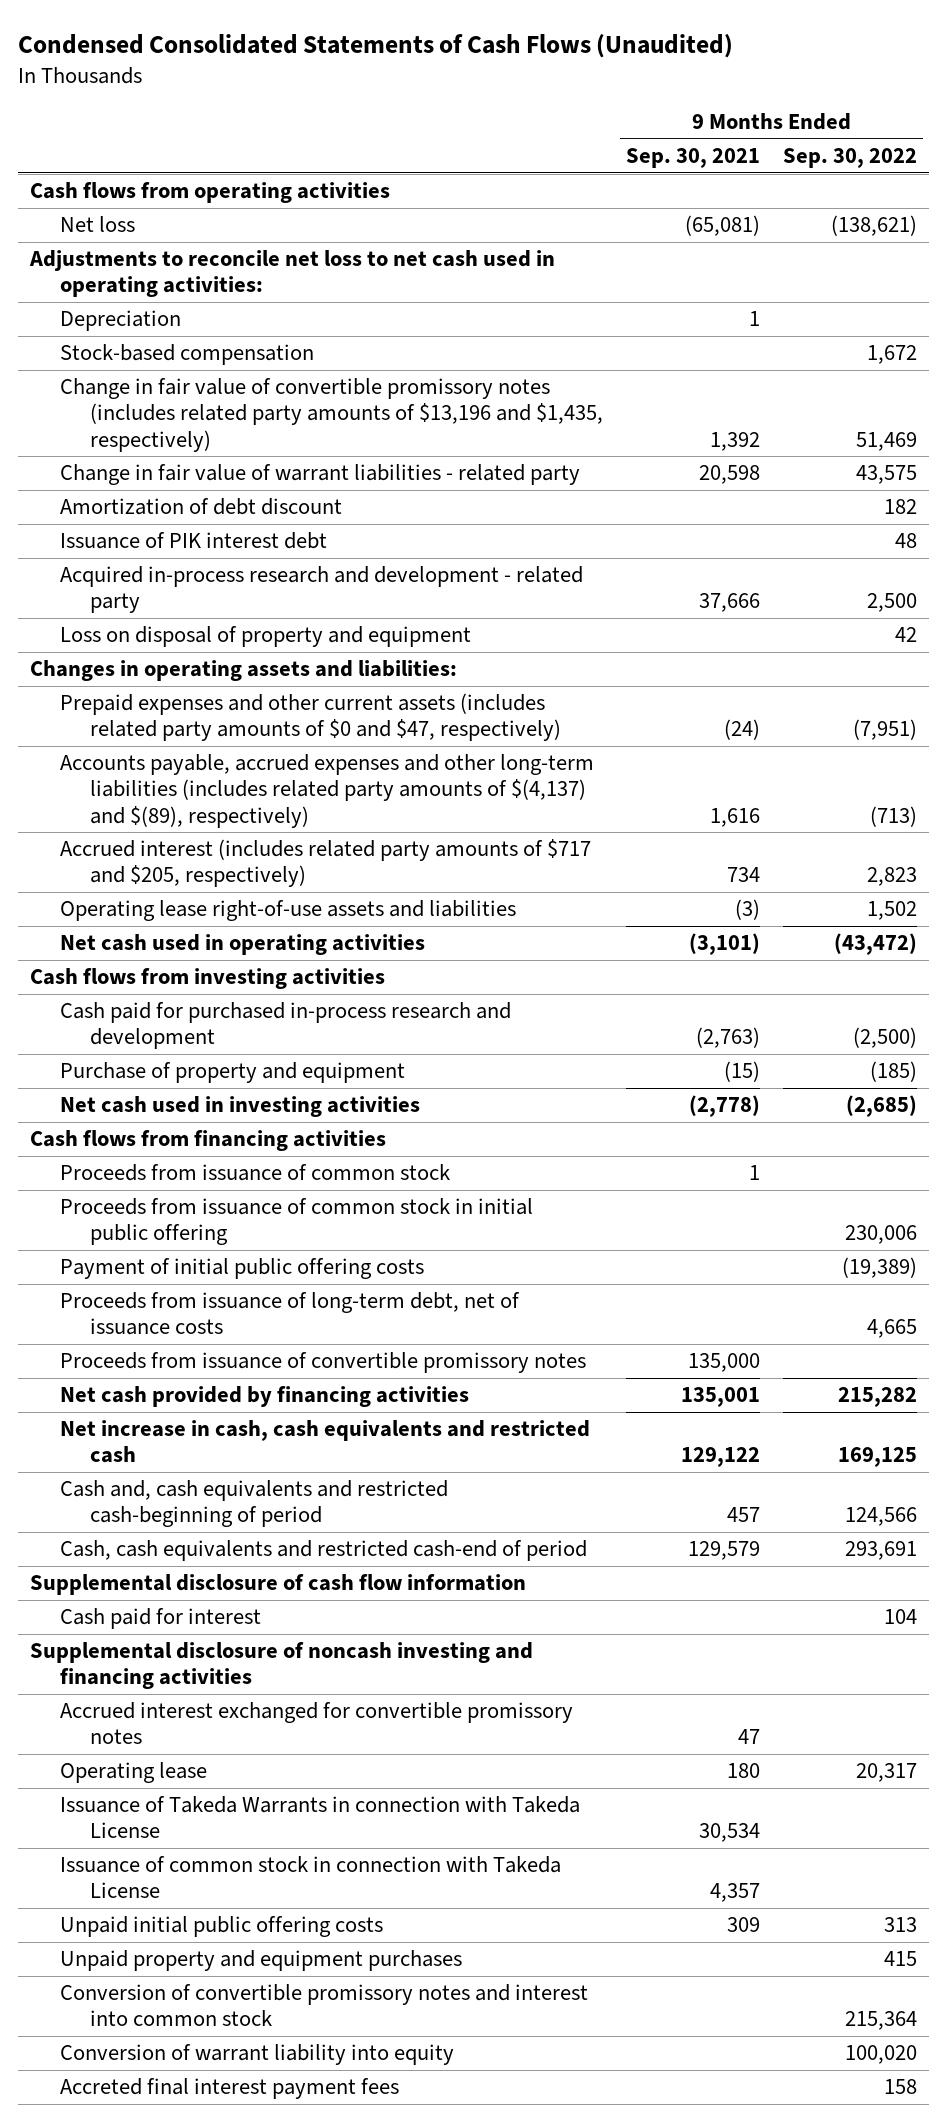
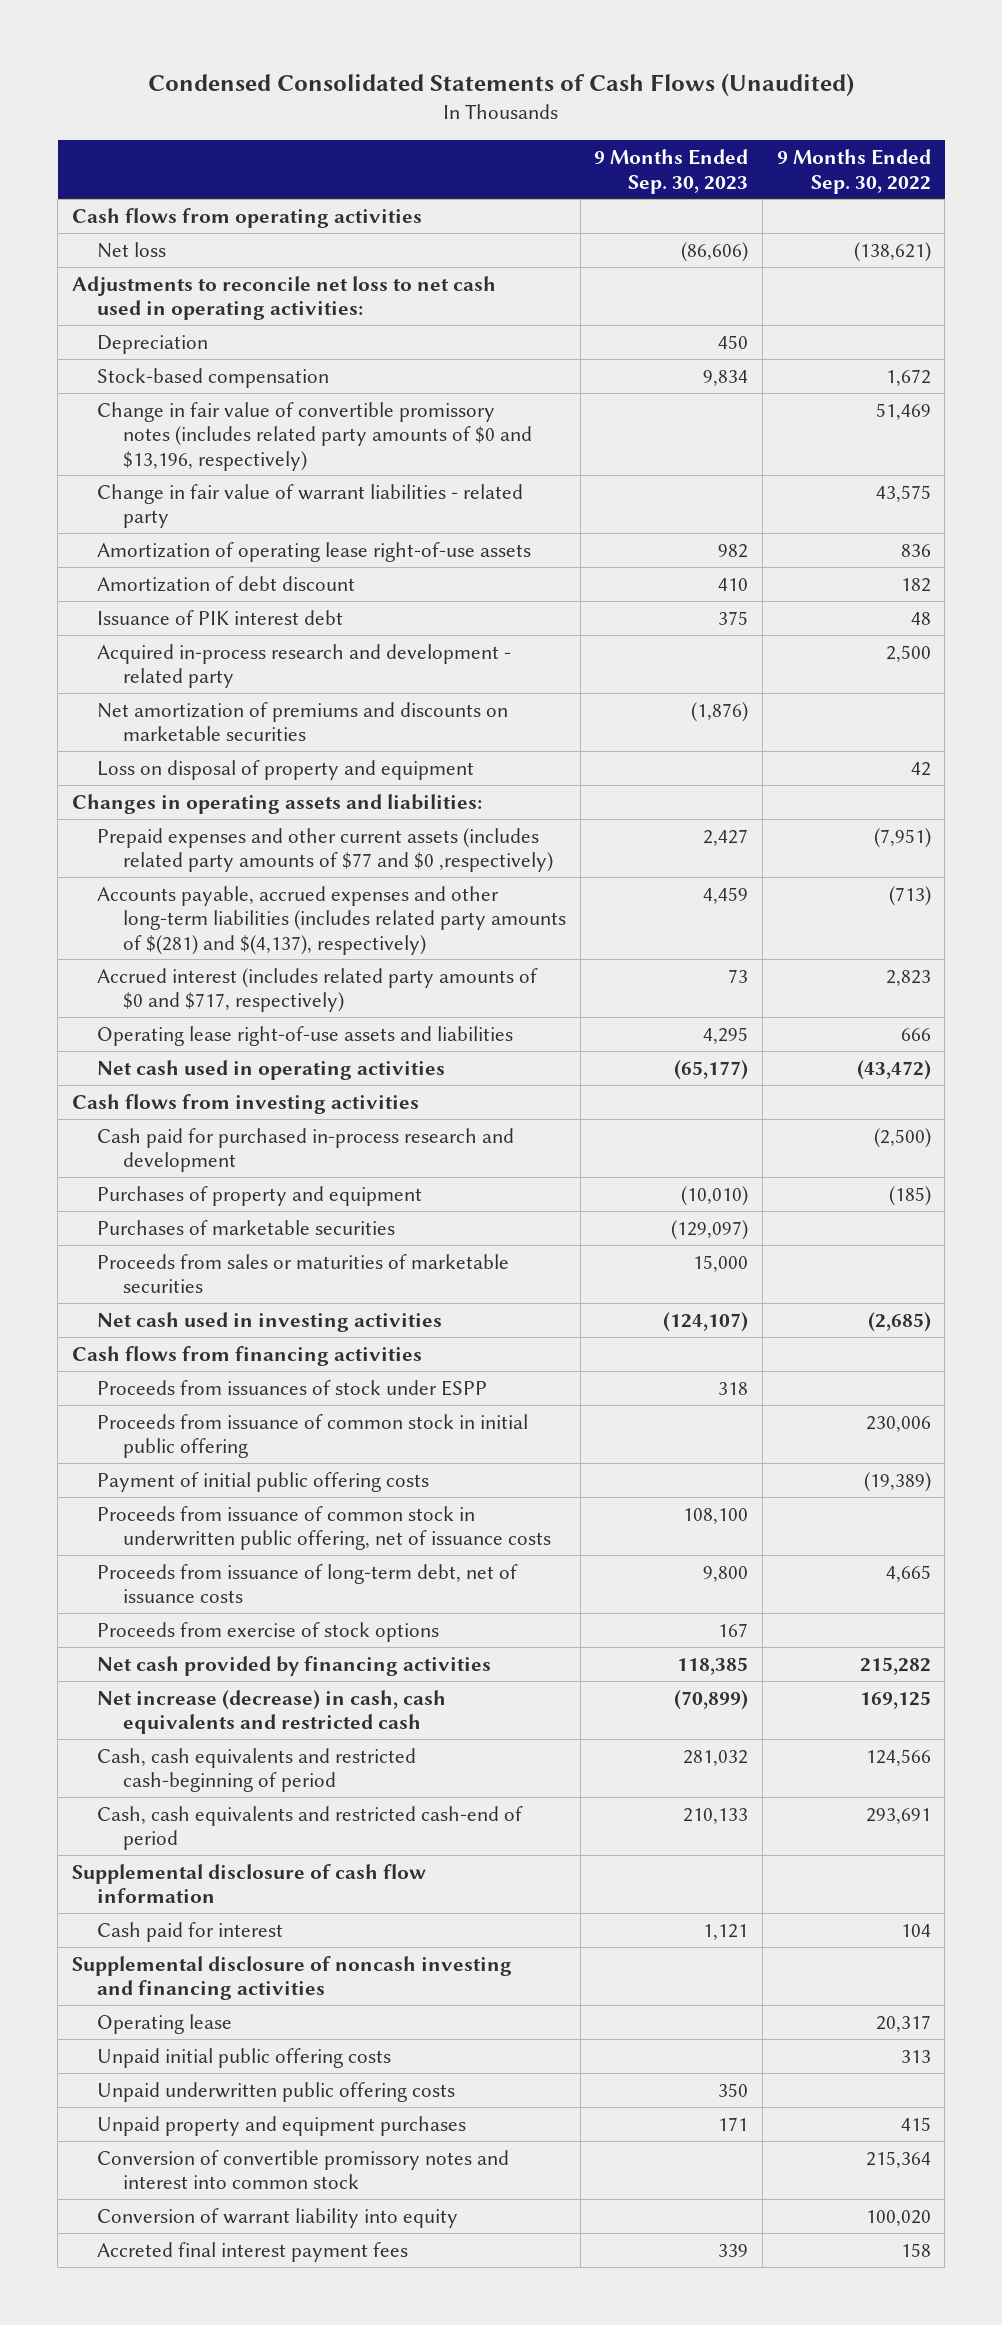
- | 9 Months Ended Sep. 30, 2021 | 9 Months Ended Sep. 30, 2022
+ | 9 Months Ended Sep. 30, 2023 | 9 Months Ended Sep. 30, 2022
- Change in fair value of convertible promissory notes (includes related party amounts of $13,196 and $1,435, respectively) | 1,392 | 51,469
+ Change in fair value of convertible promissory notes (includes related party amounts of $0 and $13,196, respectively) | | 51,469
+ Amortization of operating lease right-of-use assets | 982 | 836
+ Net amortization of premiums and discounts on marketable securities | (1,876) |
- Prepaid expenses and other current assets (includes related party amounts of $0 and $47, respectively) | (24) | (7,951)
- Accounts payable, accrued expenses and other long-term liabilities (includes related party amounts of $(4,137) and $(89), respectively) | 1,616 | (713)
- Accrued interest (includes related party amounts of $717 and $205, respectively) | 734 | 2,823
- Operating lease right-of-use assets and liabilities | (3) | 1,502
+ Prepaid expenses and other current assets (includes related party amounts of $77 and $0 ,respectively) | 2,427 | (7,951)
+ Accounts payable, accrued expenses and other long-term liabilities (includes related party amounts of $(281) and $(4,137), respectively) | 4,459 | (713)
+ Accrued interest (includes related party amounts of $0 and $717, respectively) | 73 | 2,823
+ Operating lease right-of-use assets and liabilities | 4,295 | 666
- Purchase of property and equipment | (15) | (185)
+ Purchases of property and equipment | (10,010) | (185)
+ Purchases of marketable securities | (129,097) |
+ Proceeds from sales or maturities of marketable securities | 15,000 |
- Proceeds from issuance of common stock | 1 |
+ Proceeds from issuances of stock under ESPP | 318 |
+ Proceeds from issuance of common stock in underwritten public offering, net of issuance costs | 108,100 |
- Proceeds from issuance of convertible promissory notes | 135,000 |
+ Proceeds from exercise of stock options | 167 |
- Net increase in cash, cash equivalents and restricted cash | 129,122 | 169,125
- Cash and, cash equivalents and restricted cash-beginning of period | 457 | 124,566
+ Net increase (decrease) in cash, cash equivalents and restricted cash | (70,899) | 169,125
+ Cash, cash equivalents and restricted cash-beginning of period | 281,032 | 124,566
- Accrued interest exchanged for convertible promissory notes | 47 |
- Issuance of Takeda Warrants in connection with Takeda License | 30,534 |
- Issuance of common stock in connection with Takeda License | 4,357 |
+ Unpaid underwritten public offering costs | 350 |

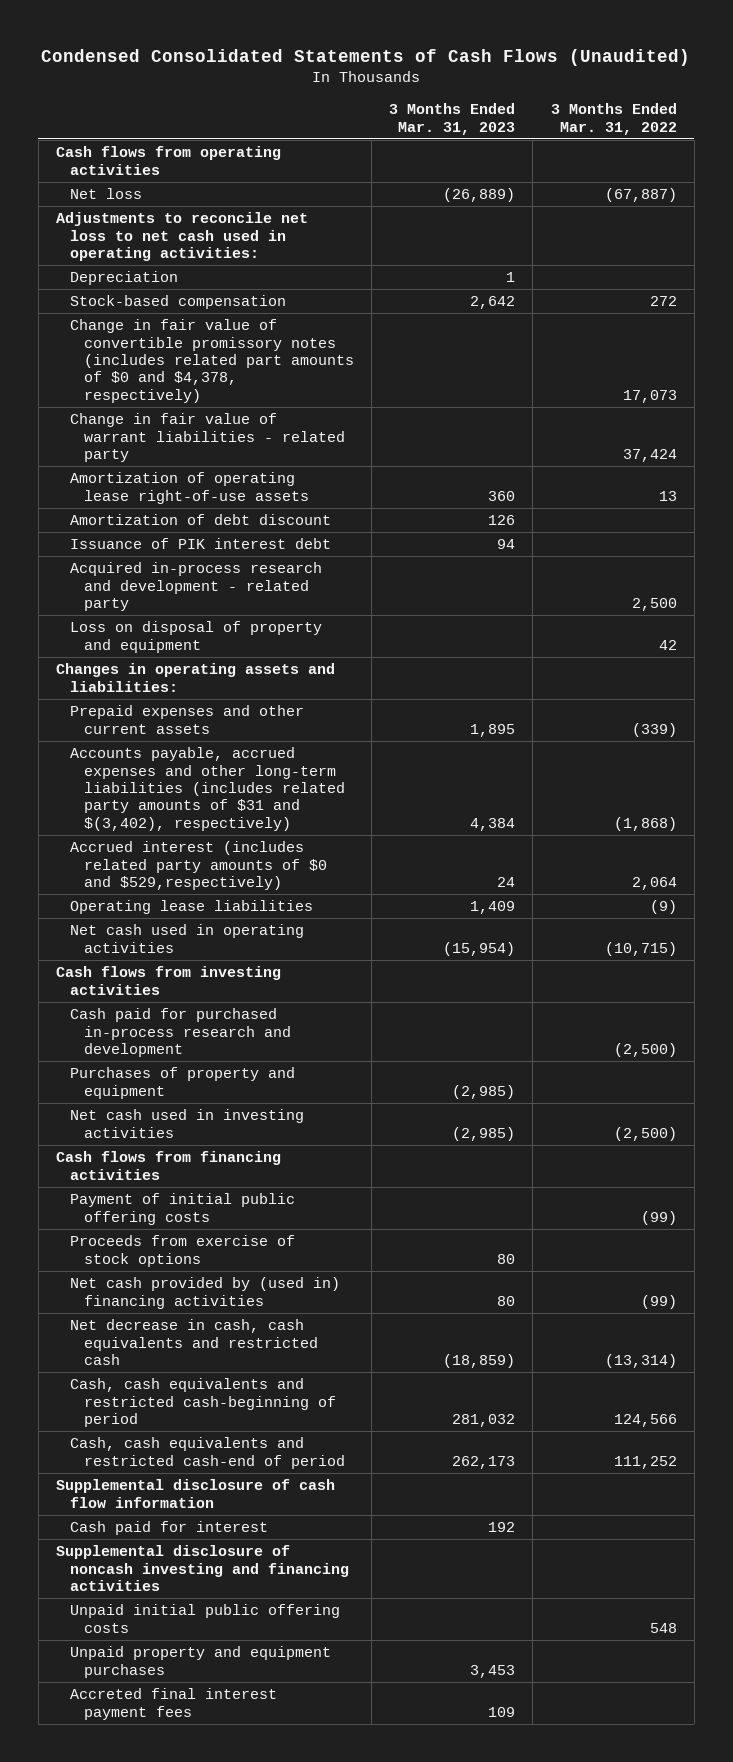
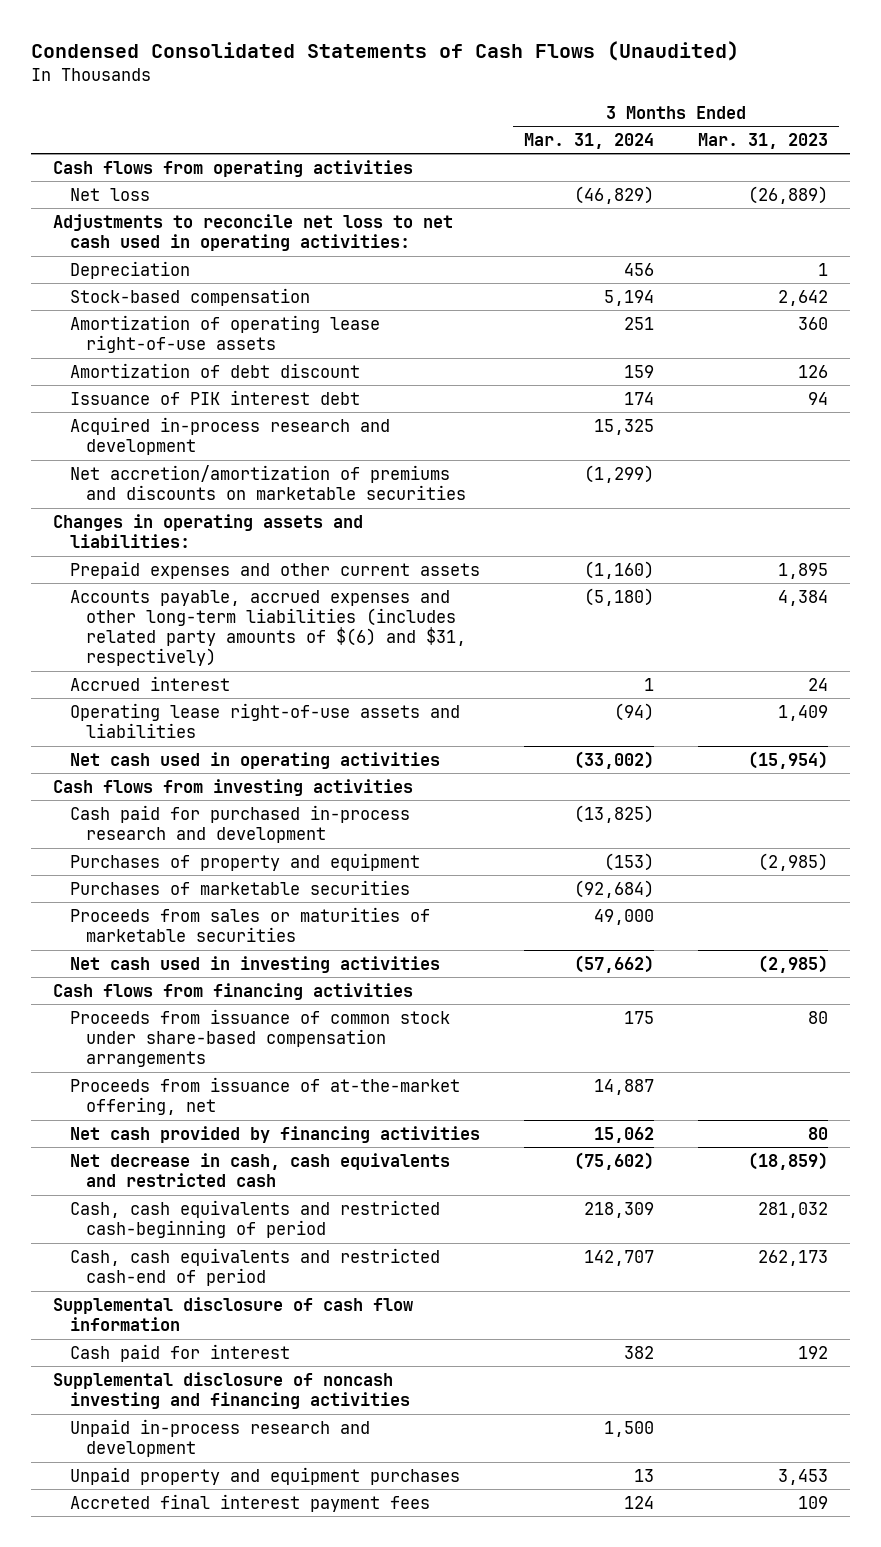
- | 3 Months Ended Mar. 31, 2023 | 3 Months Ended Mar. 31, 2022
+ | 3 Months Ended Mar. 31, 2024 | 3 Months Ended Mar. 31, 2023
- Change in fair value of convertible promissory notes (includes related part amounts of $0 and $4,378, respectively) | | 17,073
- Change in fair value of warrant liabilities - related party | | 37,424
- Acquired in-process research and development - related party | | 2,500
- Loss on disposal of property and equipment | | 42
+ Acquired in-process research and development | 15,325 |
+ Net accretion/amortization of premiums and discounts on marketable securities | (1,299) |
- Accounts payable, accrued expenses and other long-term liabilities (includes related party amounts of $31 and $(3,402), respectively) | 4,384 | (1,868)
- Accrued interest (includes related party amounts of $0 and $529,respectively) | 24 | 2,064
- Operating lease liabilities | 1,409 | (9)
+ Accounts payable, accrued expenses and other long-term liabilities (includes related party amounts of $(6) and $31, respectively) | (5,180) | 4,384
+ Accrued interest | 1 | 24
+ Operating lease right-of-use assets and liabilities | (94) | 1,409
+ Purchases of marketable securities | (92,684) |
+ Proceeds from sales or maturities of marketable securities | 49,000 |
- Payment of initial public offering costs | | (99)
- Proceeds from exercise of stock options | 80 |
- Net cash provided by (used in) financing activities | 80 | (99)
+ Proceeds from issuance of common stock under share-based compensation arrangements | 175 | 80
+ Proceeds from issuance of at-the-market offering, net | 14,887 |
+ Net cash provided by financing activities | 15,062 | 80
- Unpaid initial public offering costs | | 548
+ Unpaid in-process research and development | 1,500 |

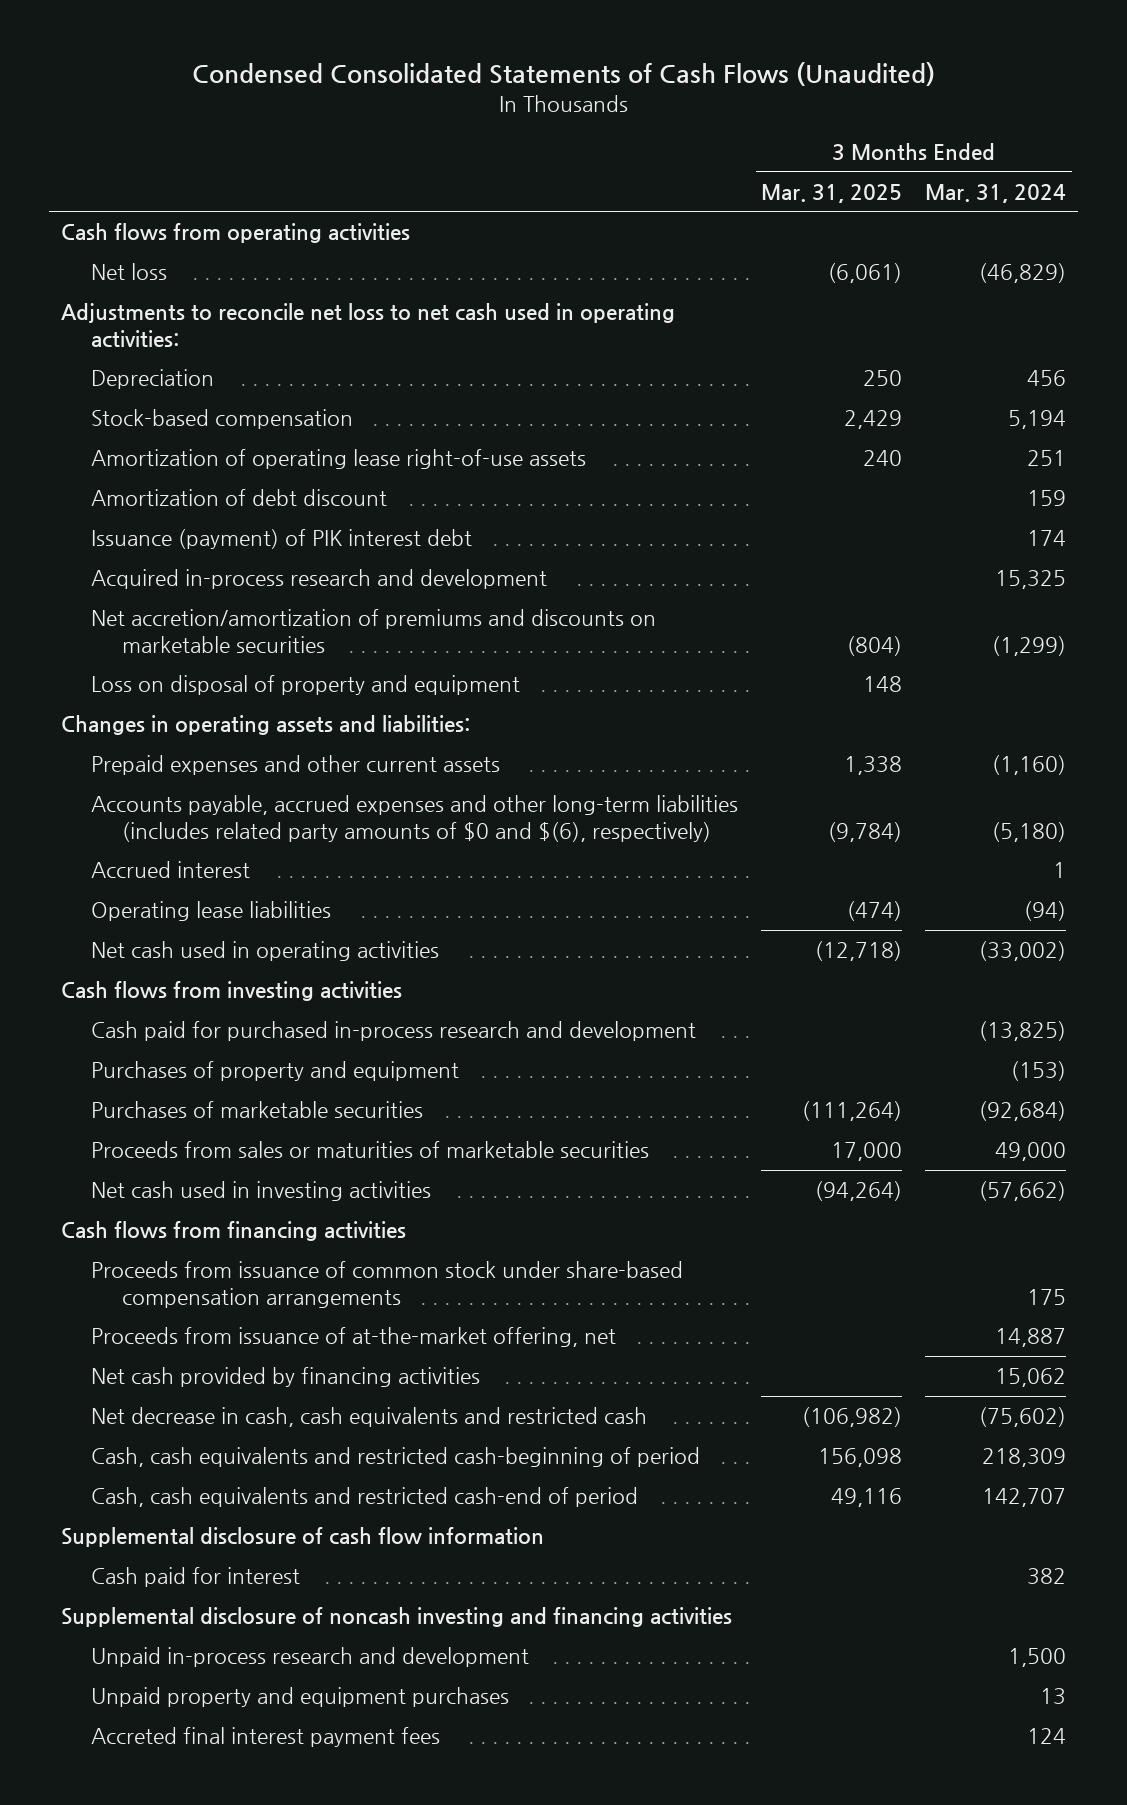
- | 3 Months Ended Mar. 31, 2024 | 3 Months Ended Mar. 31, 2023
+ | 3 Months Ended Mar. 31, 2025 | 3 Months Ended Mar. 31, 2024
- Issuance of PIK interest debt | 174 | 94
+ Issuance (payment) of PIK interest debt | | 174
+ Loss on disposal of property and equipment | 148 |
- Accounts payable, accrued expenses and other long-term liabilities (includes related party amounts of $(6) and $31, respectively) | (5,180) | 4,384
+ Accounts payable, accrued expenses and other long-term liabilities (includes related party amounts of $0 and $(6), respectively) | (9,784) | (5,180)
- Operating lease right-of-use assets and liabilities | (94) | 1,409
+ Operating lease liabilities | (474) | (94)

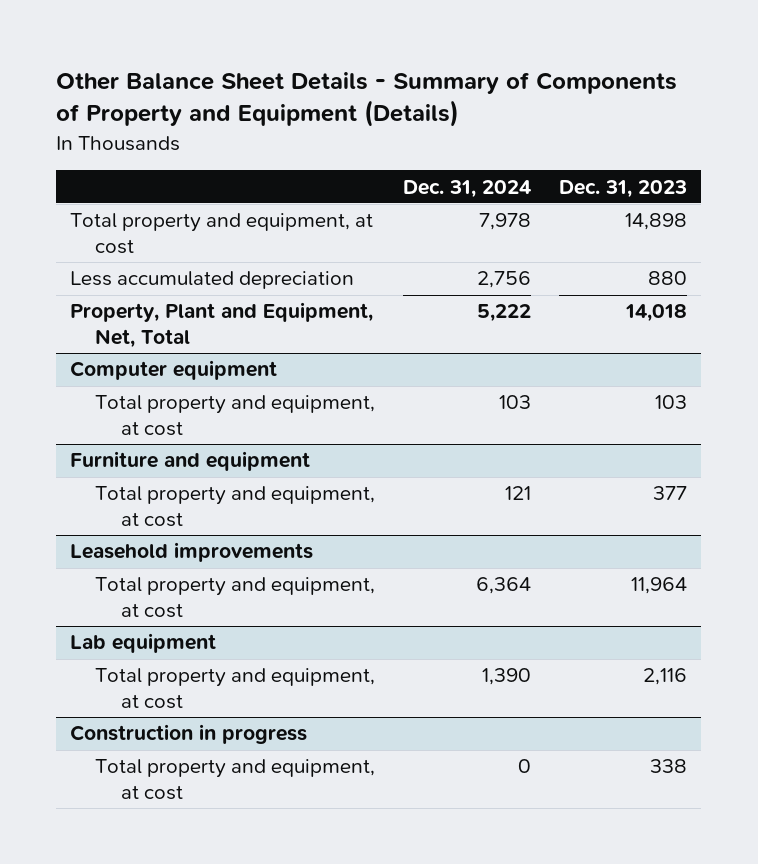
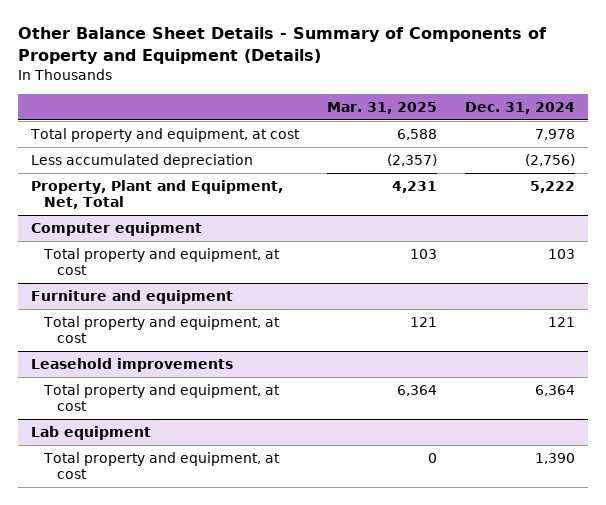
- | Dec. 31, 2024 | Dec. 31, 2023
+ | Mar. 31, 2025 | Dec. 31, 2024
- Less accumulated depreciation | 2,756 | 880
+ Less accumulated depreciation | (2,357) | (2,756)
- Construction in progress
- Total property and equipment, at cost | 0 | 338

